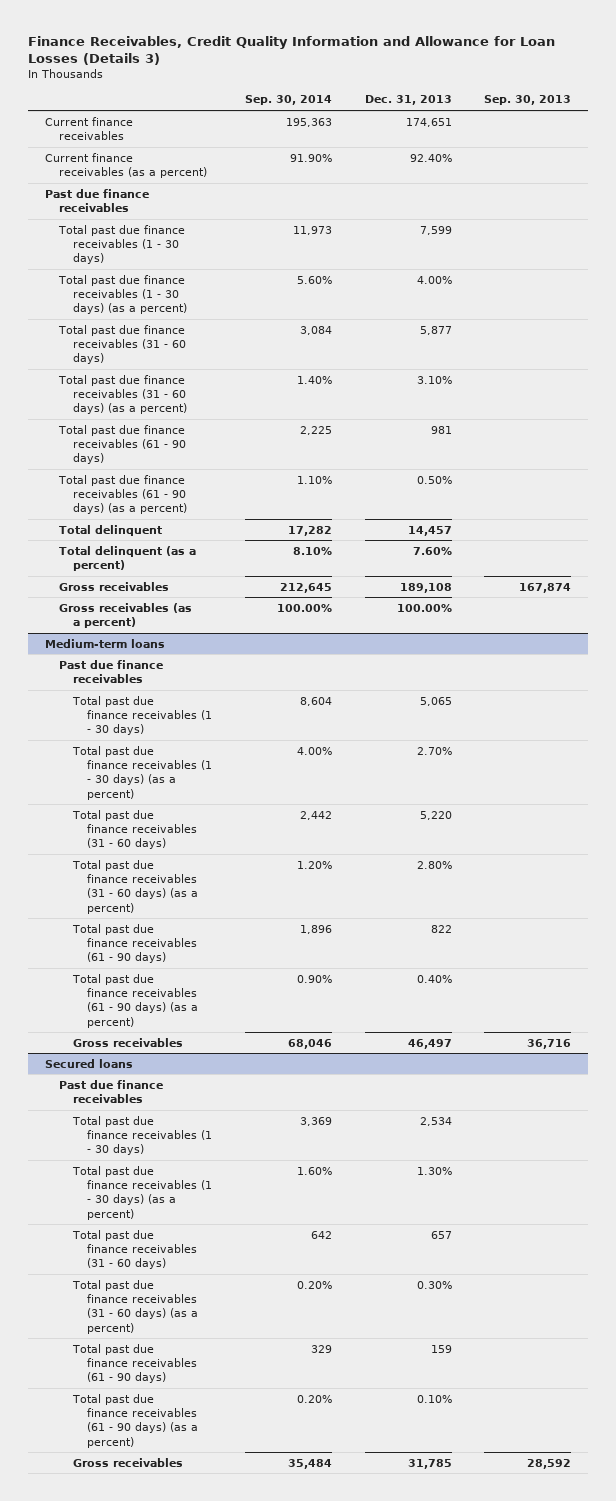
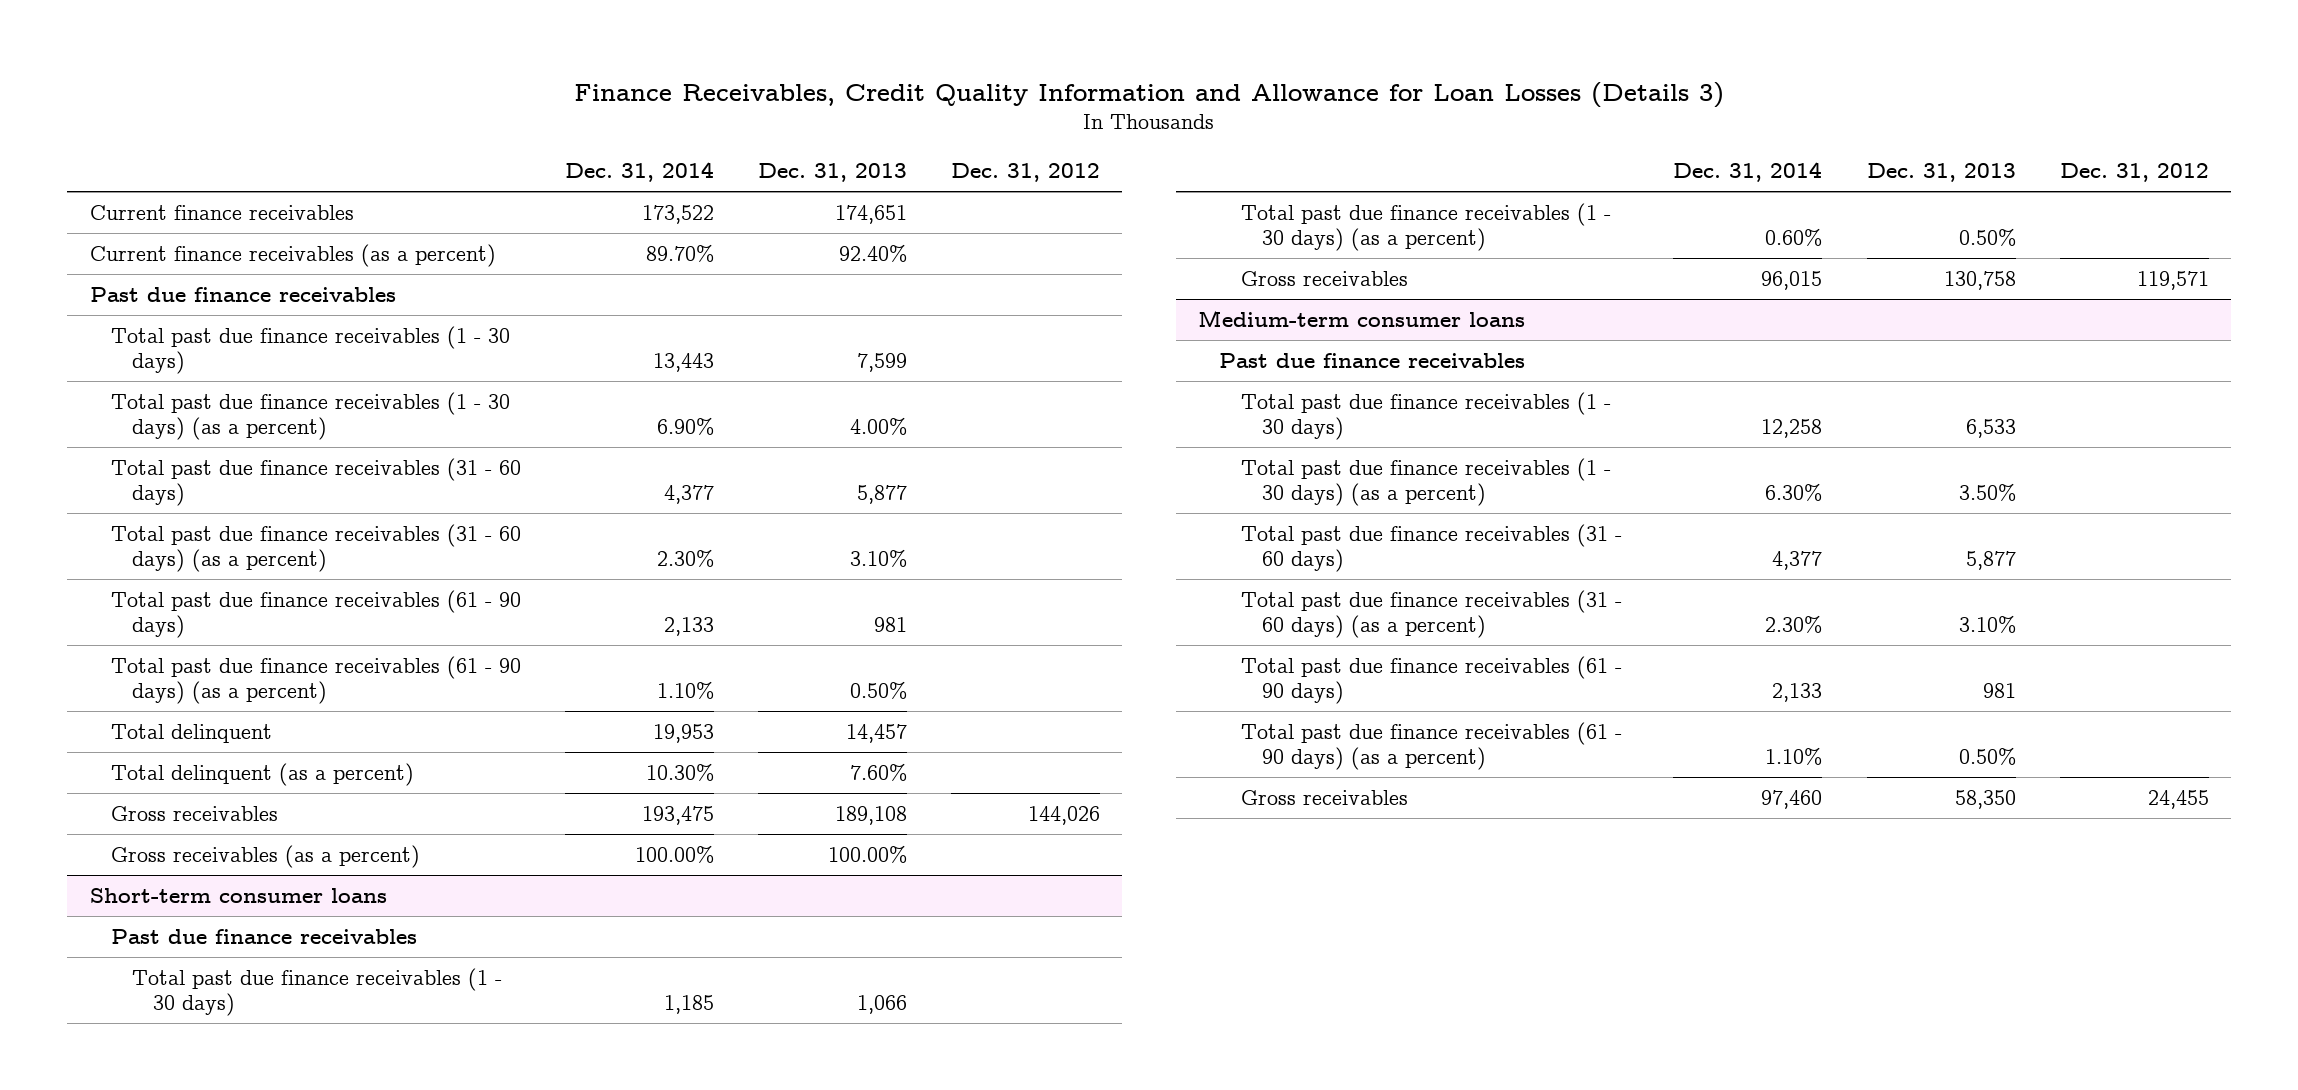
- | Sep. 30, 2014 | Dec. 31, 2013 | Sep. 30, 2013
+ | Dec. 31, 2014 | Dec. 31, 2013 | Dec. 31, 2012
- Medium-term loans
+ Short-term consumer loans
- Total past due finance receivables (1 - 30 days) | 8,604 | 5,065 |
- Total past due finance receivables (1 - 30 days) (as a percent) | 4.00% | 2.70% |
- Total past due finance receivables (31 - 60 days) | 2,442 | 5,220 |
- Total past due finance receivables (31 - 60 days) (as a percent) | 1.20% | 2.80% |
- Total past due finance receivables (61 - 90 days) | 1,896 | 822 |
- Total past due finance receivables (61 - 90 days) (as a percent) | 0.90% | 0.40% |
- Gross receivables | 68,046 | 46,497 | 36,716
- Secured loans
+ Total past due finance receivables (1 - 30 days) | 1,185 | 1,066 |
+ Total past due finance receivables (1 - 30 days) (as a percent) | 0.60% | 0.50% |
+ Gross receivables | 96,015 | 130,758 | 119,571
+ Medium-term consumer loans
- Total past due finance receivables (1 - 30 days) | 3,369 | 2,534 |
- Total past due finance receivables (1 - 30 days) (as a percent) | 1.60% | 1.30% |
- Total past due finance receivables (31 - 60 days) | 642 | 657 |
- Total past due finance receivables (31 - 60 days) (as a percent) | 0.20% | 0.30% |
- Total past due finance receivables (61 - 90 days) | 329 | 159 |
- Total past due finance receivables (61 - 90 days) (as a percent) | 0.20% | 0.10% |
- Gross receivables | 35,484 | 31,785 | 28,592
+ Total past due finance receivables (1 - 30 days) | 12,258 | 6,533 |
+ Total past due finance receivables (1 - 30 days) (as a percent) | 6.30% | 3.50% |
+ Total past due finance receivables (31 - 60 days) | 4,377 | 5,877 |
+ Total past due finance receivables (31 - 60 days) (as a percent) | 2.30% | 3.10% |
+ Total past due finance receivables (61 - 90 days) | 2,133 | 981 |
+ Total past due finance receivables (61 - 90 days) (as a percent) | 1.10% | 0.50% |
+ Gross receivables | 97,460 | 58,350 | 24,455

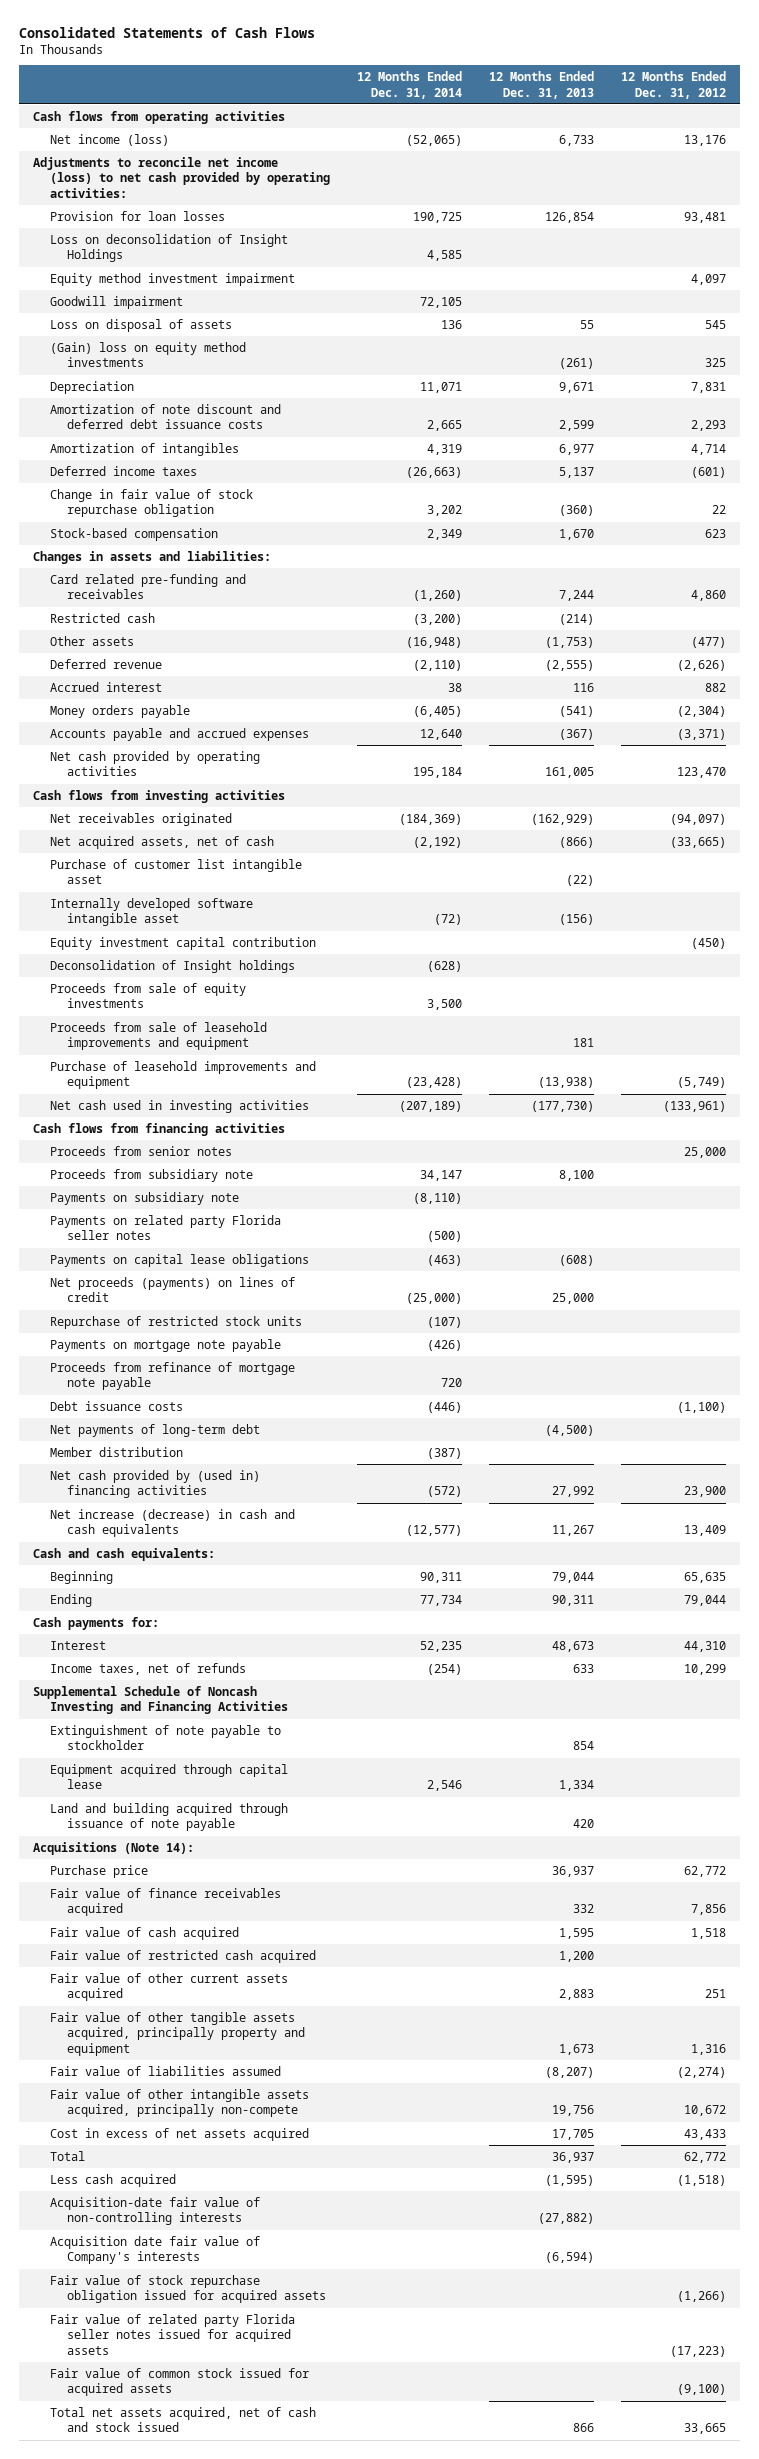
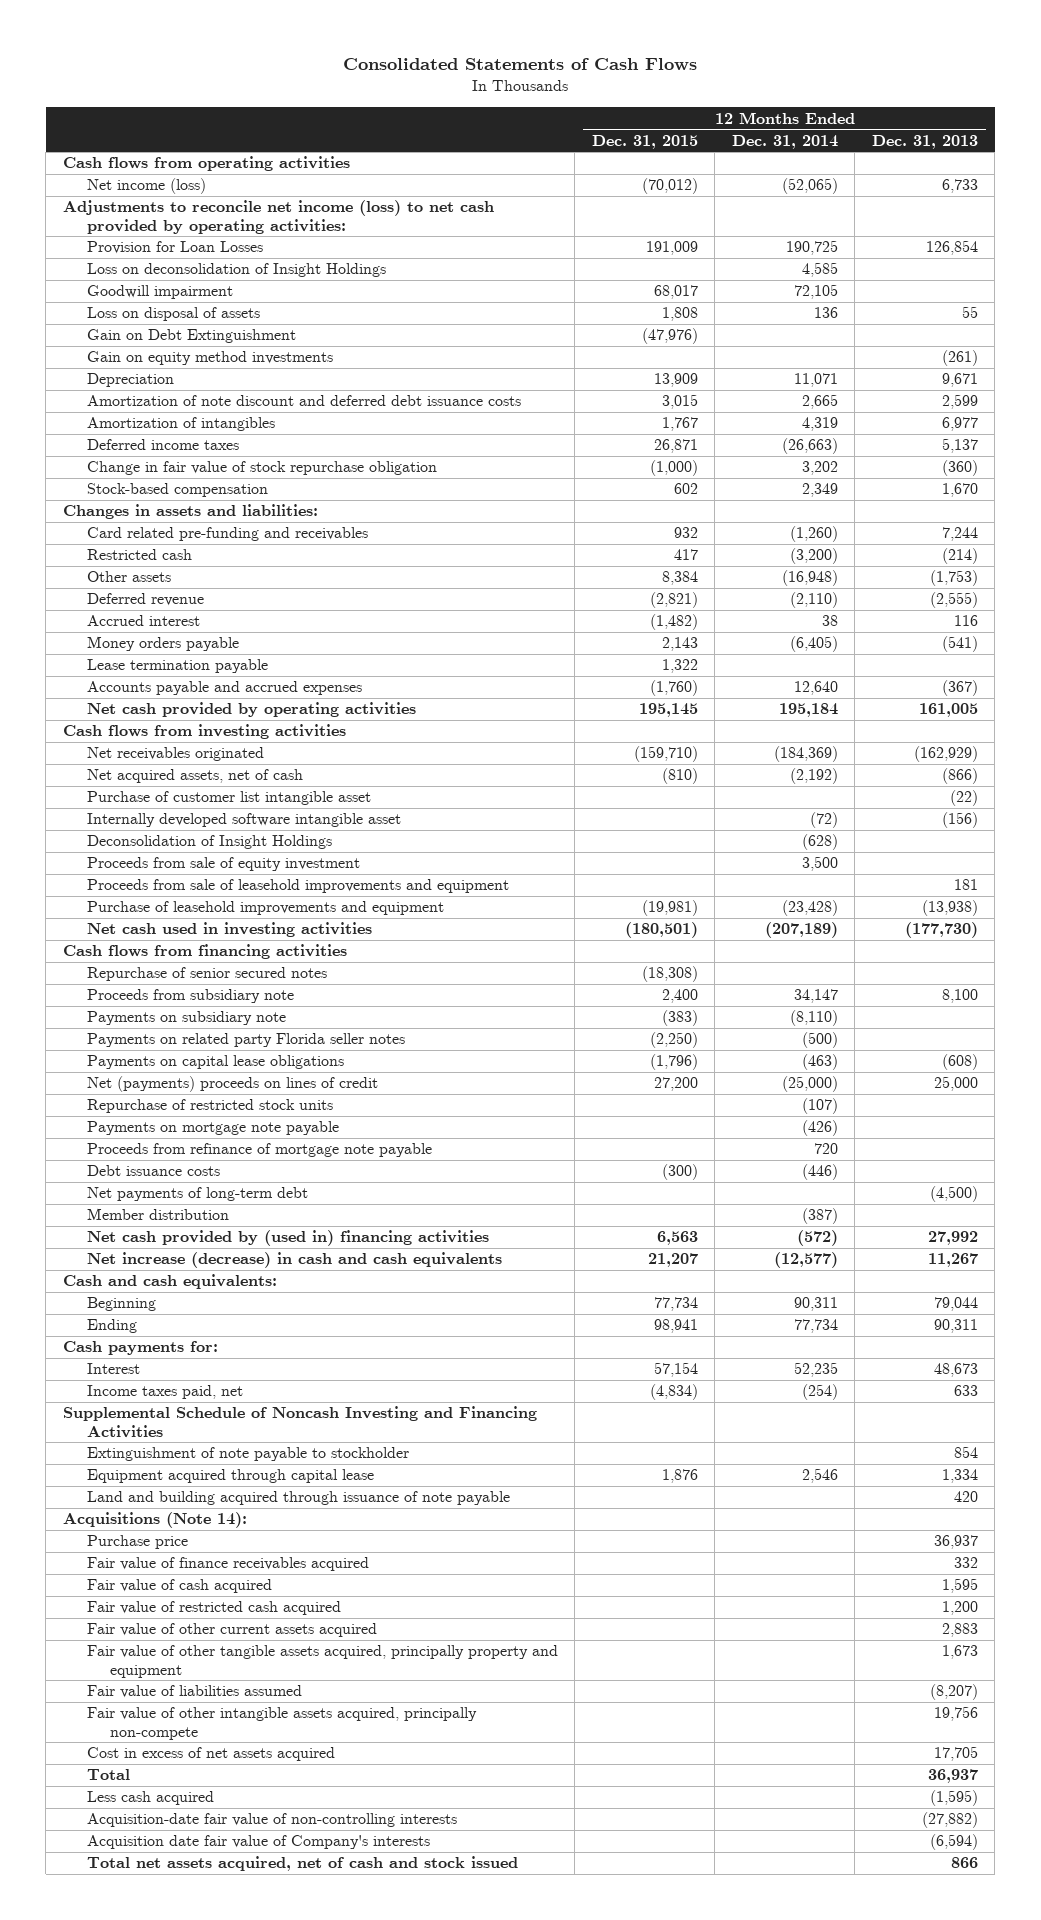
- | 12 Months Ended Dec. 31, 2014 | 12 Months Ended Dec. 31, 2013 | 12 Months Ended Dec. 31, 2012
+ | 12 Months Ended Dec. 31, 2015 | 12 Months Ended Dec. 31, 2014 | 12 Months Ended Dec. 31, 2013
- Provision for loan losses | 190,725 | 126,854 | 93,481
+ Provision for Loan Losses | 191,009 | 190,725 | 126,854
- Equity method investment impairment | | | 4,097
- (Gain) loss on equity method investments | | (261) | 325
+ Gain on Debt Extinguishment | (47,976) | |
+ Gain on equity method investments | | | (261)
+ Lease termination payable | 1,322 | |
- Equity investment capital contribution | | | (450)
- Deconsolidation of Insight holdings | (628) | |
- Proceeds from sale of equity investments | 3,500 | |
+ Deconsolidation of Insight Holdings | | (628) |
+ Proceeds from sale of equity investment | | 3,500 |
- Proceeds from senior notes | | | 25,000
+ Repurchase of senior secured notes | (18,308) | |
- Net proceeds (payments) on lines of credit | (25,000) | 25,000 |
+ Net (payments) proceeds on lines of credit | 27,200 | (25,000) | 25,000
- Income taxes, net of refunds | (254) | 633 | 10,299
+ Income taxes paid, net | (4,834) | (254) | 633
- Fair value of stock repurchase obligation issued for acquired assets | | | (1,266)
- Fair value of related party Florida seller notes issued for acquired assets | | | (17,223)
- Fair value of common stock issued for acquired assets | | | (9,100)

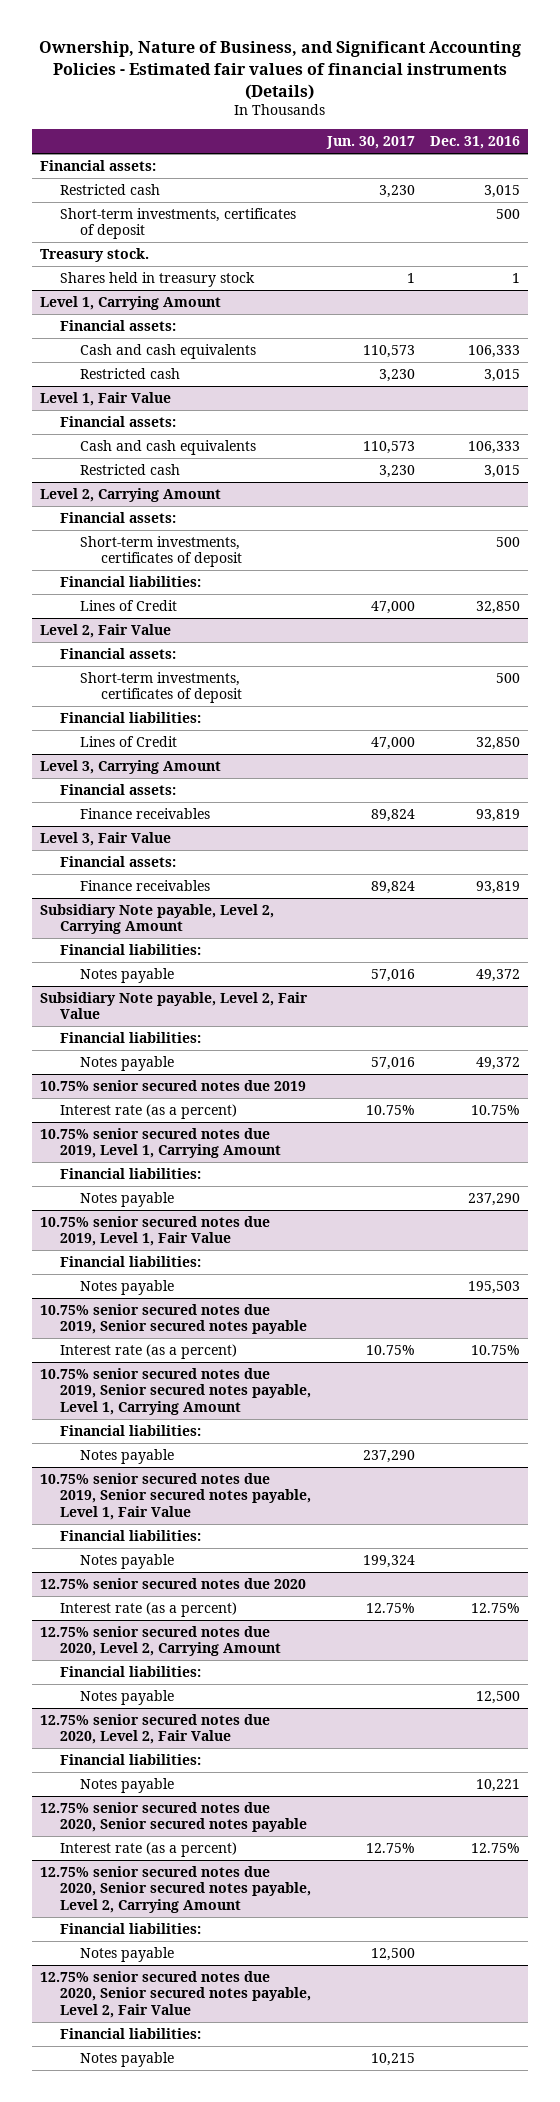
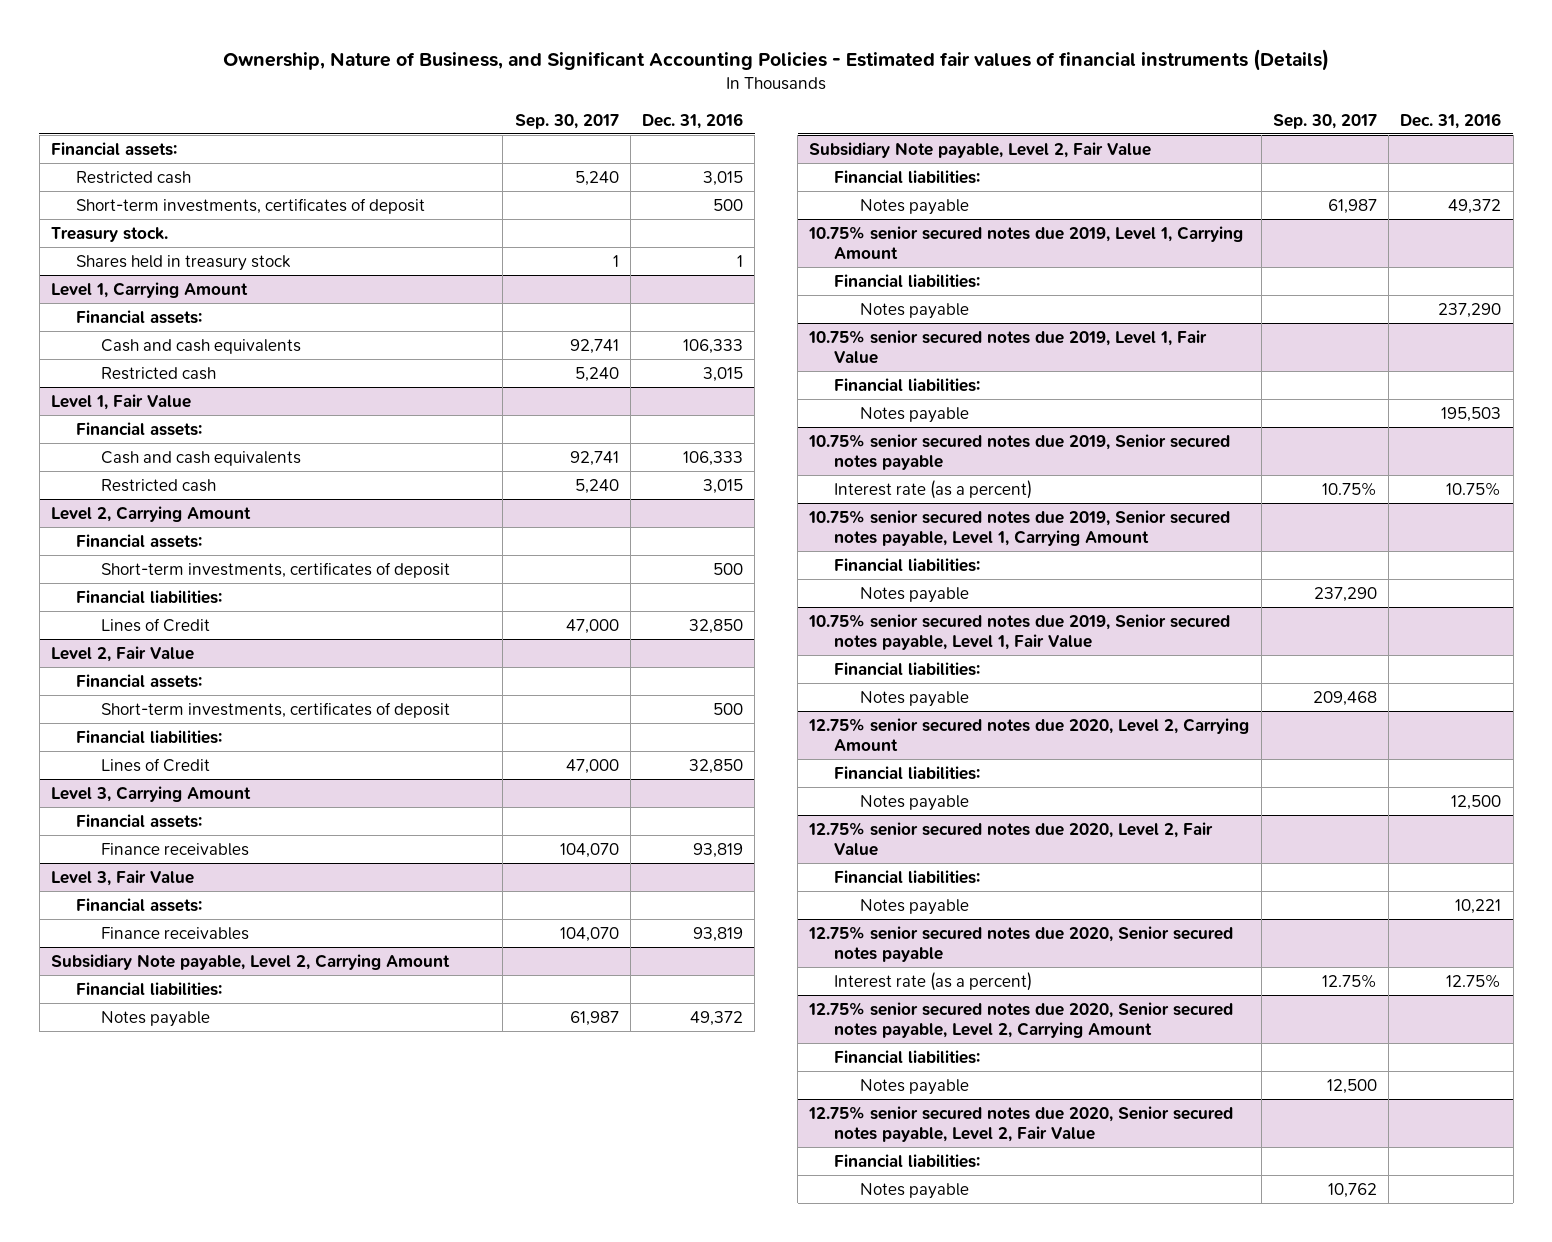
- | Jun. 30, 2017 | Dec. 31, 2016
+ | Sep. 30, 2017 | Dec. 31, 2016
- 10.75% senior secured notes due 2019
- Interest rate (as a percent) | 10.75% | 10.75%
- 12.75% senior secured notes due 2020
- Interest rate (as a percent) | 12.75% | 12.75%

